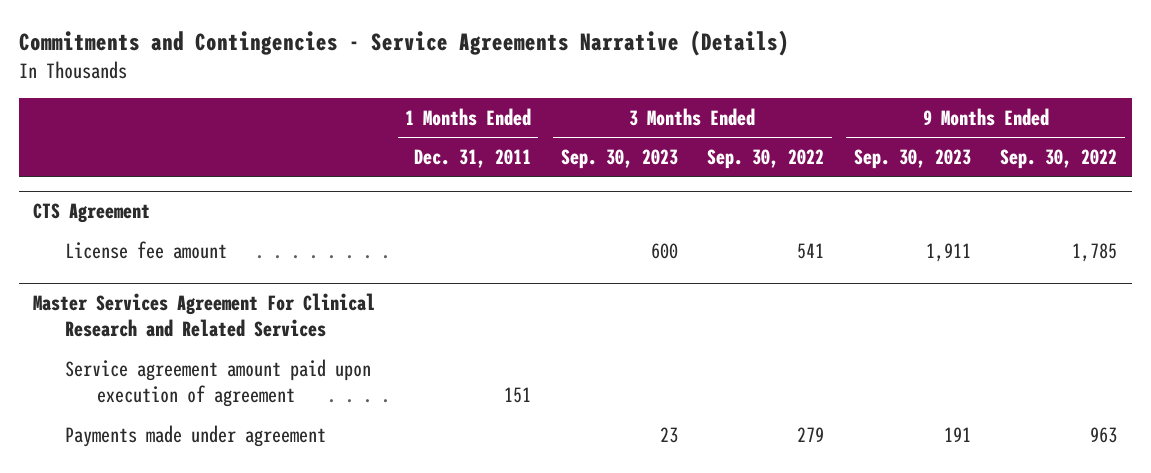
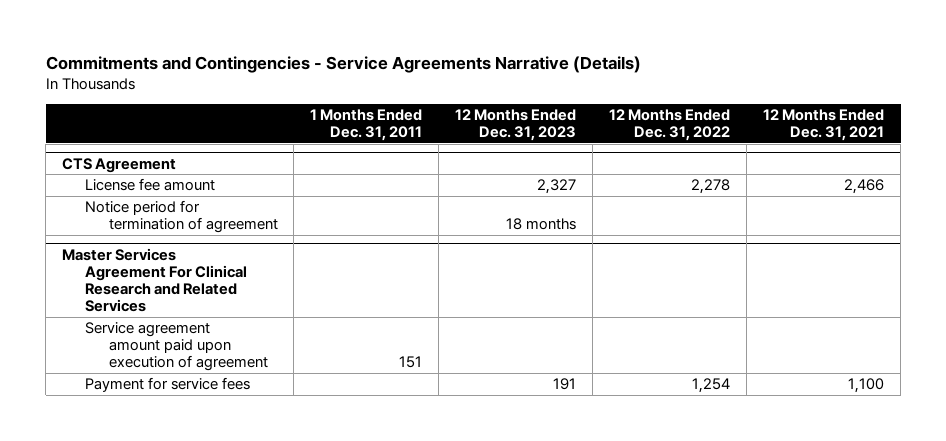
- | 1 Months Ended Dec. 31, 2011 | 3 Months Ended Sep. 30, 2023 | 3 Months Ended Sep. 30, 2022 | 9 Months Ended Sep. 30, 2023 | 9 Months Ended Sep. 30, 2022
+ | 1 Months Ended Dec. 31, 2011 | 12 Months Ended Dec. 31, 2023 | 12 Months Ended Dec. 31, 2022 | 12 Months Ended Dec. 31, 2021
@ CTS Agreement
+ Notice period for termination of agreement | | 18 months | |
@ Master Services Agreement For Clinical Research and Related Services
- Payments made under agreement | | 23 | 279 | 191 | 963
+ Payment for service fees | | 191 | 1,254 | 1,100

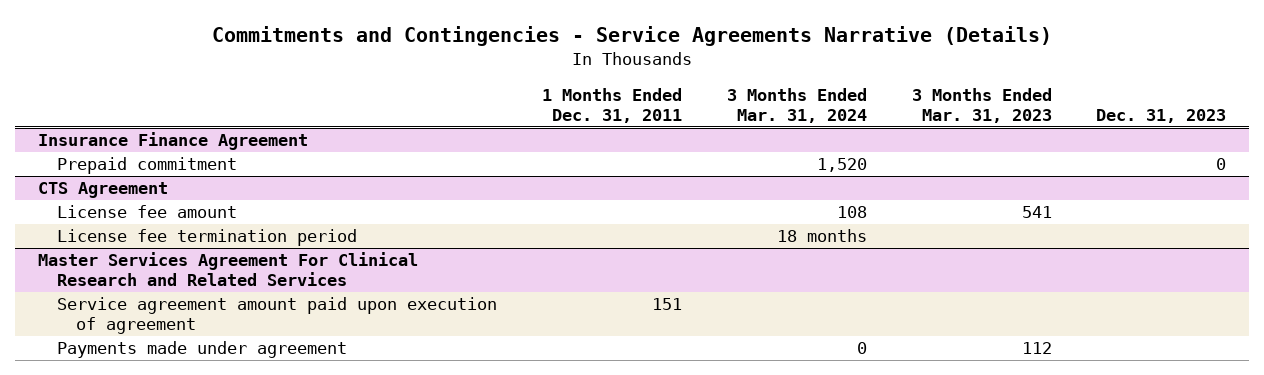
- | 1 Months Ended Dec. 31, 2011 | 12 Months Ended Dec. 31, 2023 | 12 Months Ended Dec. 31, 2022 | 12 Months Ended Dec. 31, 2021
+ | 1 Months Ended Dec. 31, 2011 | 3 Months Ended Mar. 31, 2024 | 3 Months Ended Mar. 31, 2023 | Dec. 31, 2023
+ Insurance Finance Agreement
+ Prepaid commitment | | 1,520 | | 0
@ CTS Agreement
- Notice period for termination of agreement | | 18 months | |
+ License fee termination period | | 18 months | |
@ Master Services Agreement For Clinical Research and Related Services
- Payment for service fees | | 191 | 1,254 | 1,100
+ Payments made under agreement | | 0 | 112 |

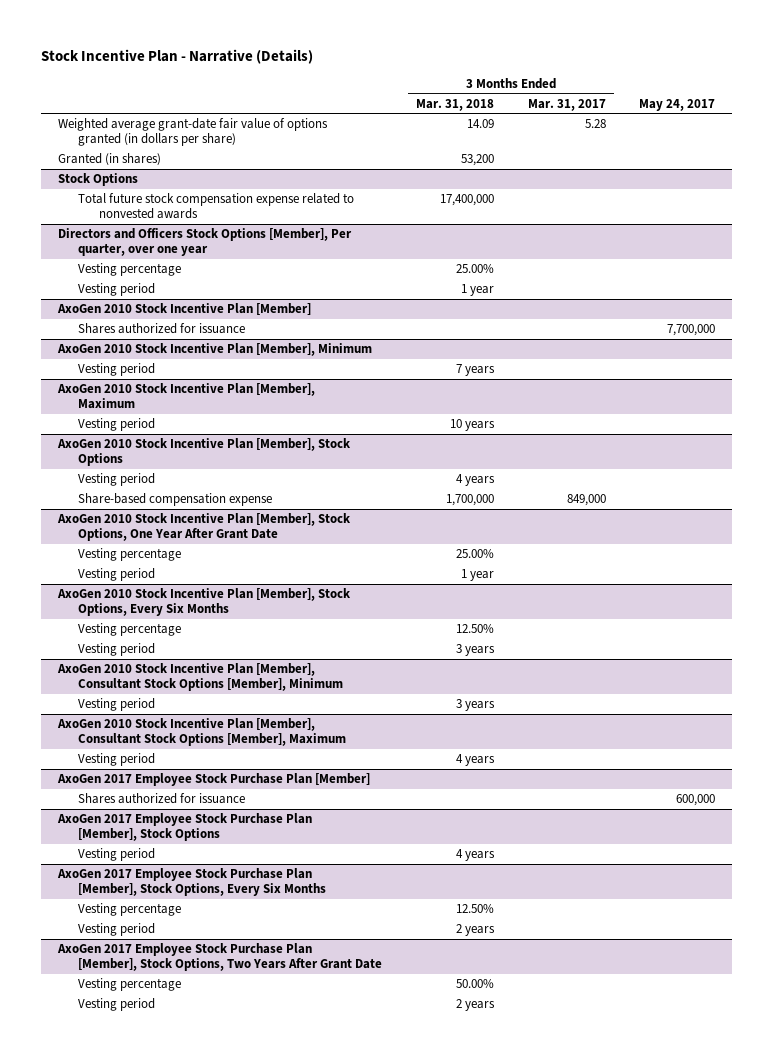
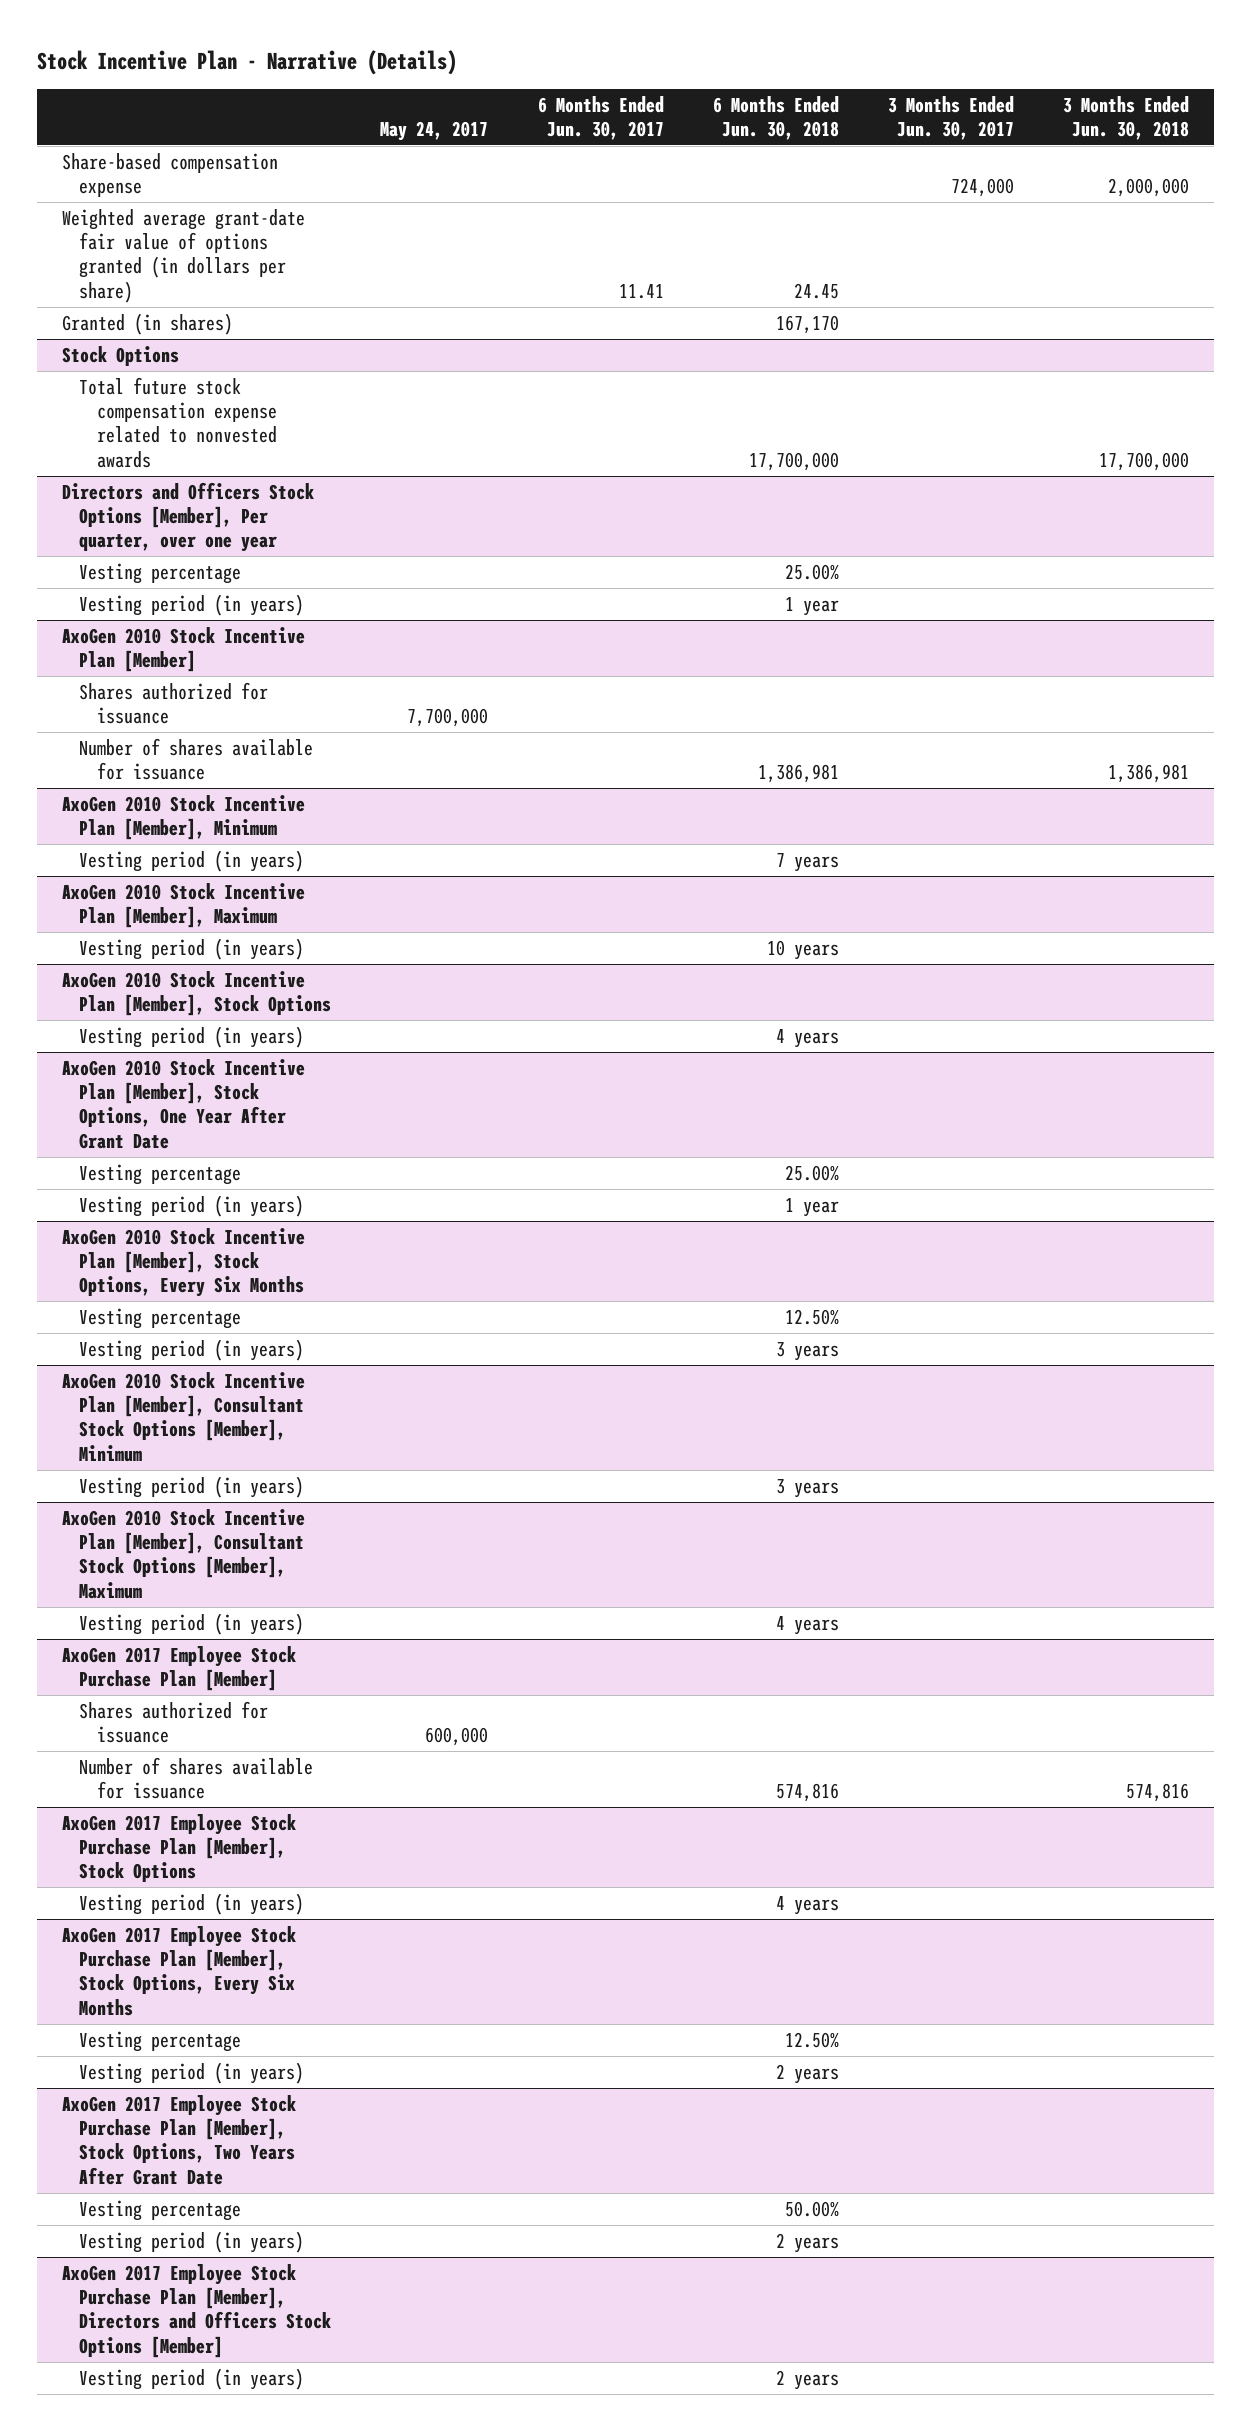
- | 3 Months Ended Mar. 31, 2018 | 3 Months Ended Mar. 31, 2017 | May 24, 2017
+ | May 24, 2017 | 6 Months Ended Jun. 30, 2017 | 6 Months Ended Jun. 30, 2018 | 3 Months Ended Jun. 30, 2017 | 3 Months Ended Jun. 30, 2018
+ Share-based compensation expense | | | | 724,000 | 2,000,000
@ Directors and Officers Stock Options [Member], Per quarter, over one year
- Vesting period | 1 year | |
+ Vesting period (in years) | | | 1 year | |
@ AxoGen 2010 Stock Incentive Plan [Member]
+ Number of shares available for issuance | | | 1,386,981 | | 1,386,981
@ AxoGen 2010 Stock Incentive Plan [Member], Minimum
- Vesting period | 7 years | |
+ Vesting period (in years) | | | 7 years | |
@ AxoGen 2010 Stock Incentive Plan [Member], Maximum
- Vesting period | 10 years | |
+ Vesting period (in years) | | | 10 years | |
@ AxoGen 2010 Stock Incentive Plan [Member], Stock Options
- Vesting period | 4 years | |
- Share-based compensation expense | 1,700,000 | 849,000 |
+ Vesting period (in years) | | | 4 years | |
@ AxoGen 2010 Stock Incentive Plan [Member], Stock Options, One Year After Grant Date
- Vesting period | 1 year | |
+ Vesting period (in years) | | | 1 year | |
@ AxoGen 2010 Stock Incentive Plan [Member], Stock Options, Every Six Months
- Vesting period | 3 years | |
+ Vesting period (in years) | | | 3 years | |
@ AxoGen 2010 Stock Incentive Plan [Member], Consultant Stock Options [Member], Minimum
- Vesting period | 3 years | |
+ Vesting period (in years) | | | 3 years | |
@ AxoGen 2010 Stock Incentive Plan [Member], Consultant Stock Options [Member], Maximum
- Vesting period | 4 years | |
+ Vesting period (in years) | | | 4 years | |
@ AxoGen 2017 Employee Stock Purchase Plan [Member]
+ Number of shares available for issuance | | | 574,816 | | 574,816
@ AxoGen 2017 Employee Stock Purchase Plan [Member], Stock Options
- Vesting period | 4 years | |
+ Vesting period (in years) | | | 4 years | |
@ AxoGen 2017 Employee Stock Purchase Plan [Member], Stock Options, Every Six Months
- Vesting period | 2 years | |
+ Vesting period (in years) | | | 2 years | |
@ AxoGen 2017 Employee Stock Purchase Plan [Member], Stock Options, Two Years After Grant Date
- Vesting period | 2 years | |
+ Vesting period (in years) | | | 2 years | |
+ AxoGen 2017 Employee Stock Purchase Plan [Member], Directors and Officers Stock Options [Member]
+ Vesting period (in years) | | | 2 years | |

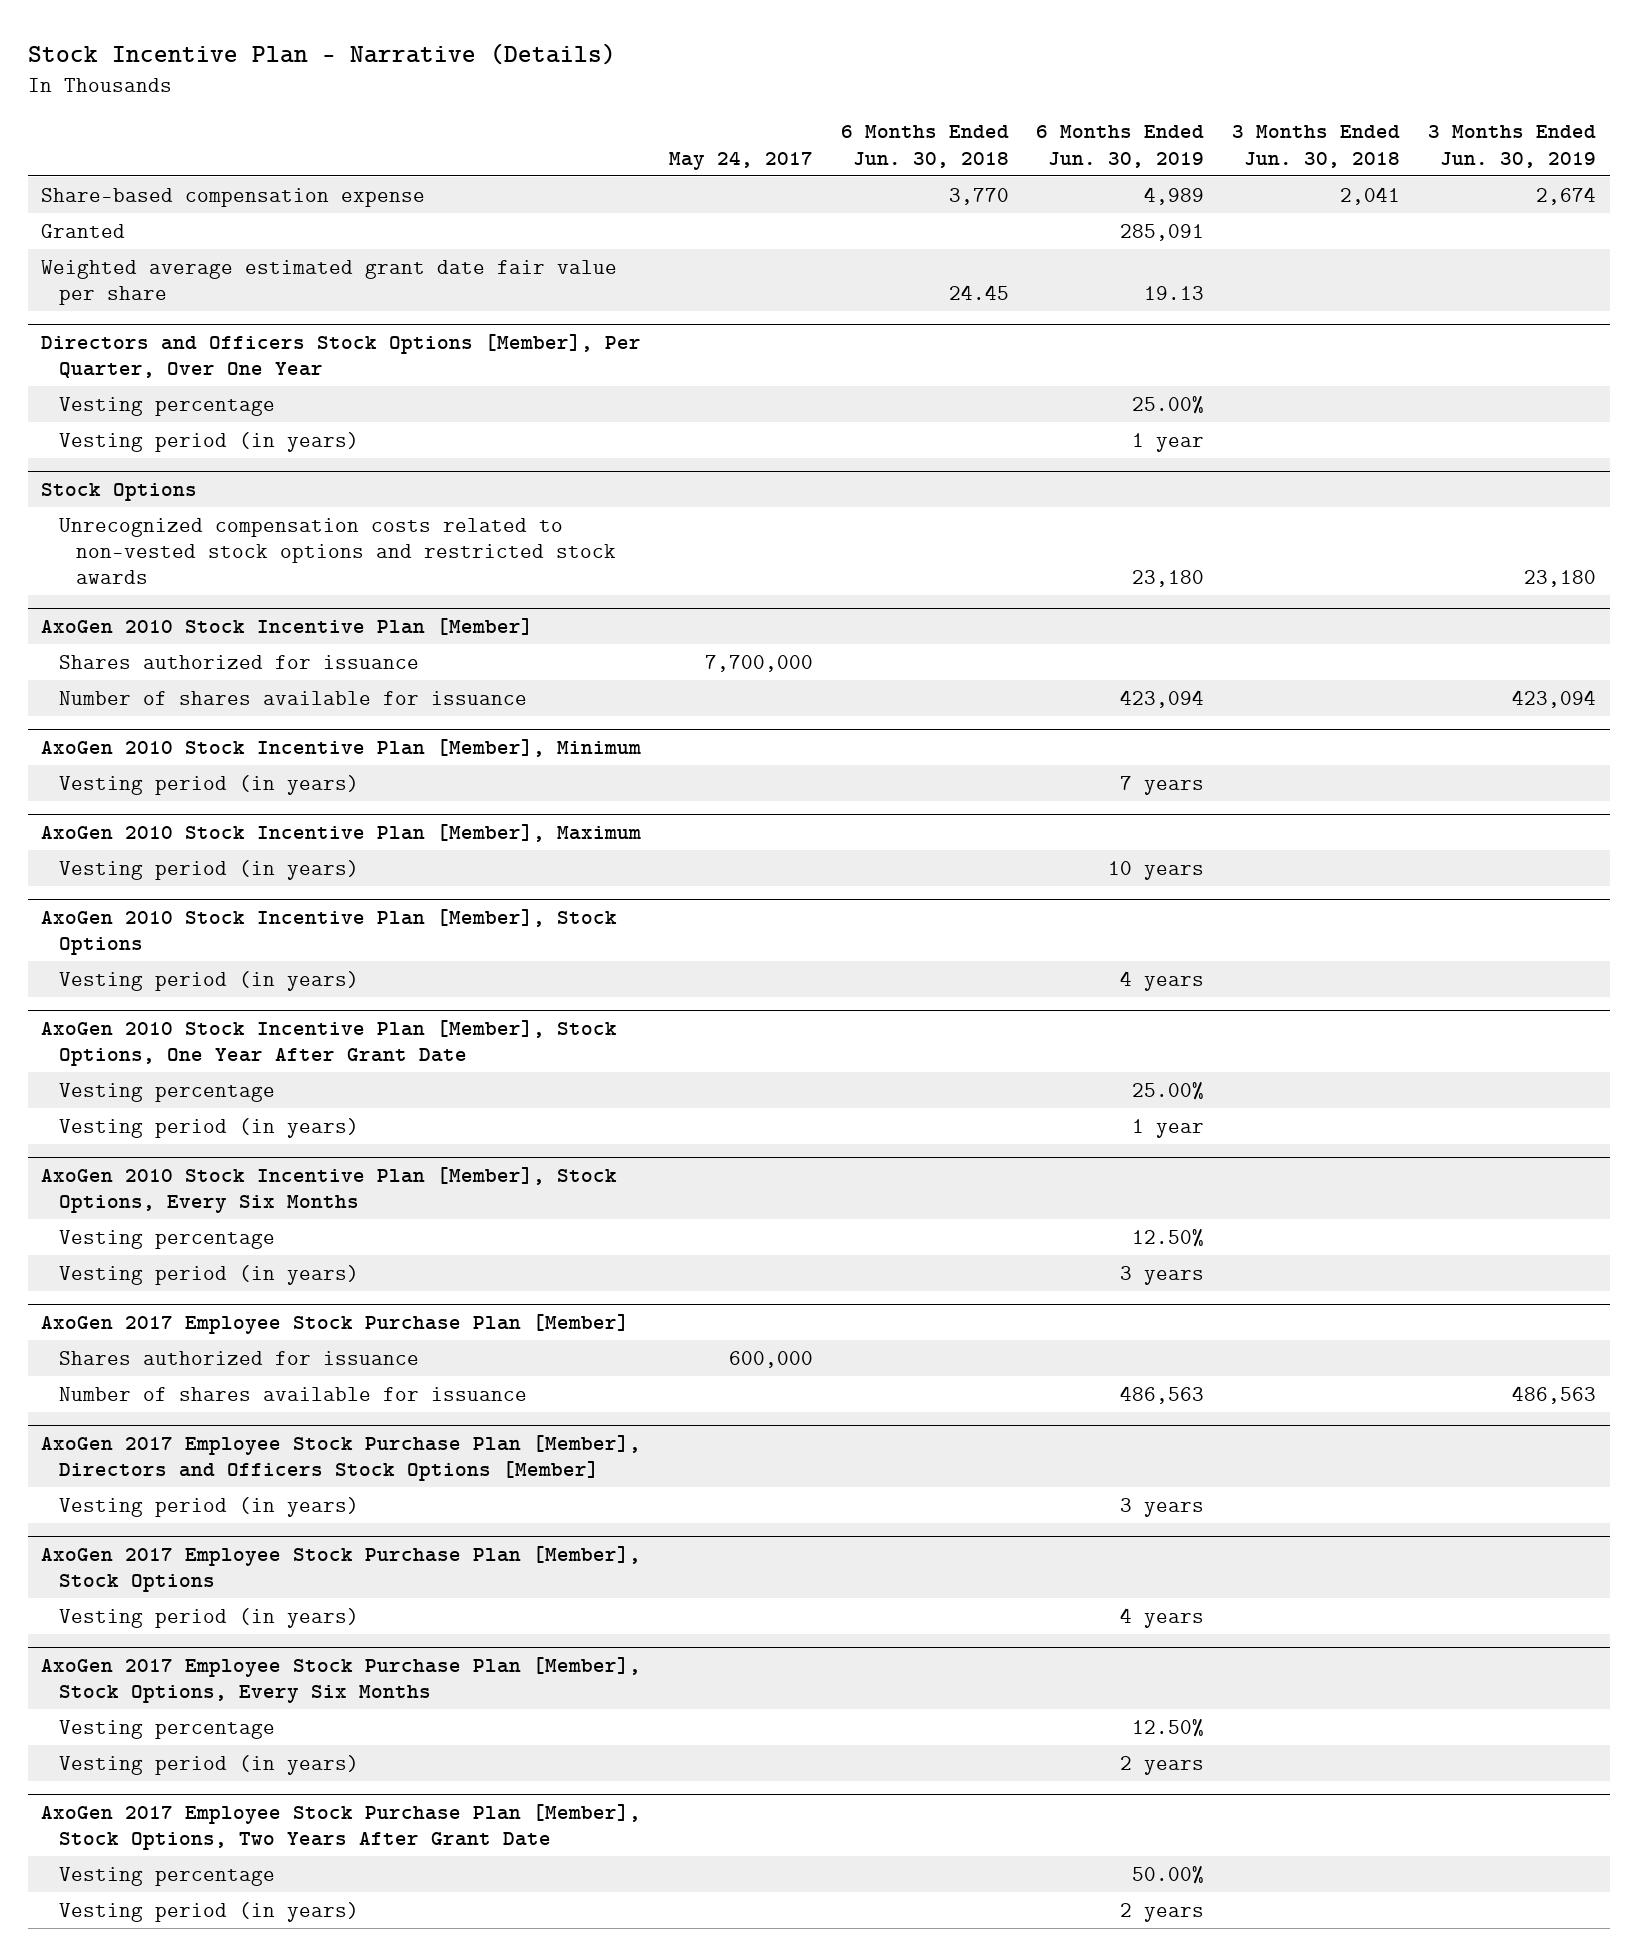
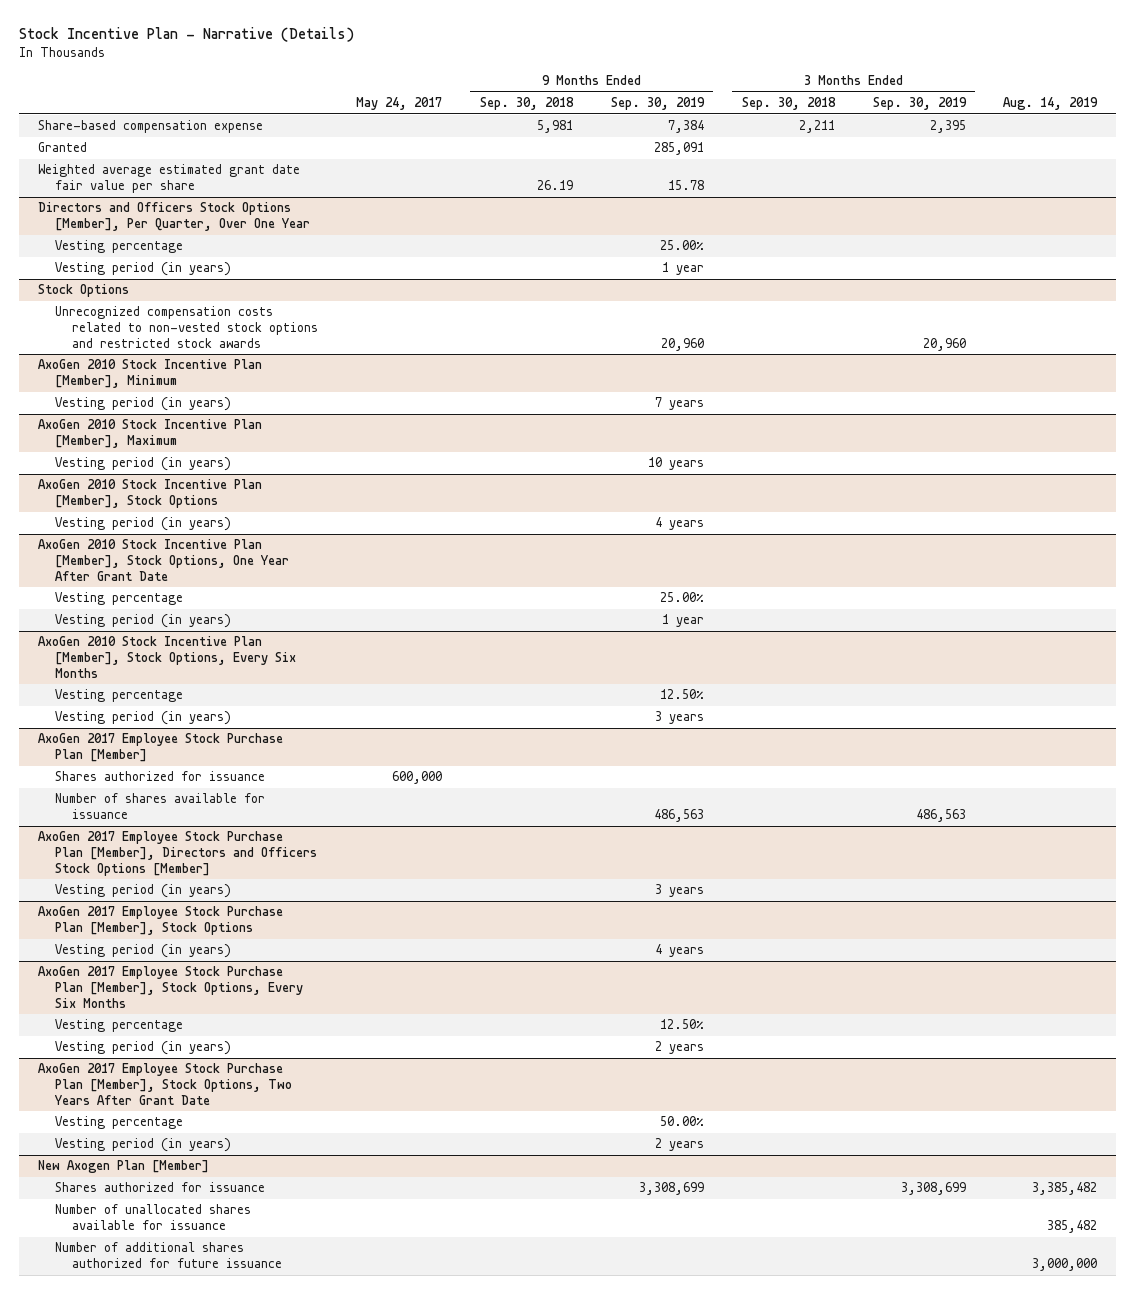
- | May 24, 2017 | 6 Months Ended Jun. 30, 2018 | 6 Months Ended Jun. 30, 2019 | 3 Months Ended Jun. 30, 2018 | 3 Months Ended Jun. 30, 2019
+ | May 24, 2017 | 9 Months Ended Sep. 30, 2018 | 9 Months Ended Sep. 30, 2019 | 3 Months Ended Sep. 30, 2018 | 3 Months Ended Sep. 30, 2019 | Aug. 14, 2019
- AxoGen 2010 Stock Incentive Plan [Member]
- Shares authorized for issuance | 7,700,000 | | | |
- Number of shares available for issuance | | | 423,094 | | 423,094
+ New Axogen Plan [Member]
+ Shares authorized for issuance | | | 3,308,699 | | 3,308,699 | 3,385,482
+ Number of unallocated shares available for issuance | | | | | | 385,482
+ Number of additional shares authorized for future issuance | | | | | | 3,000,000

